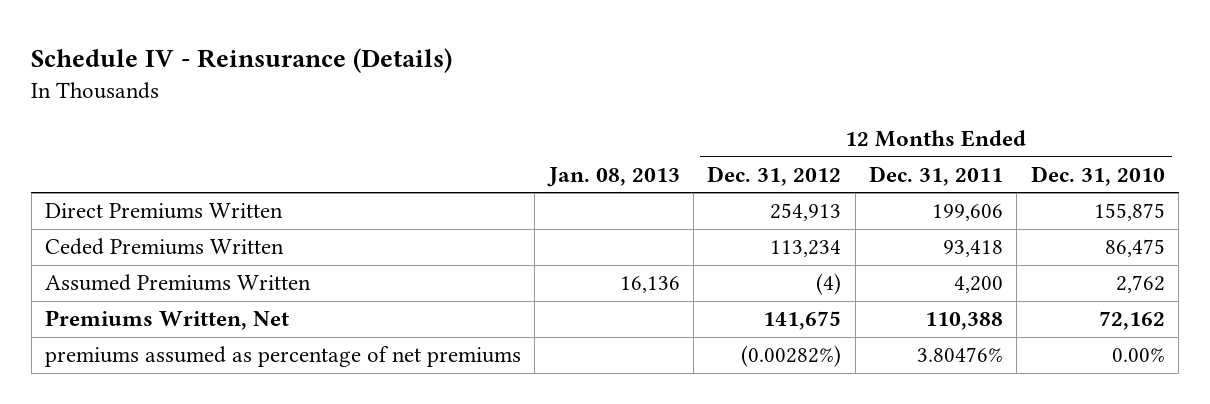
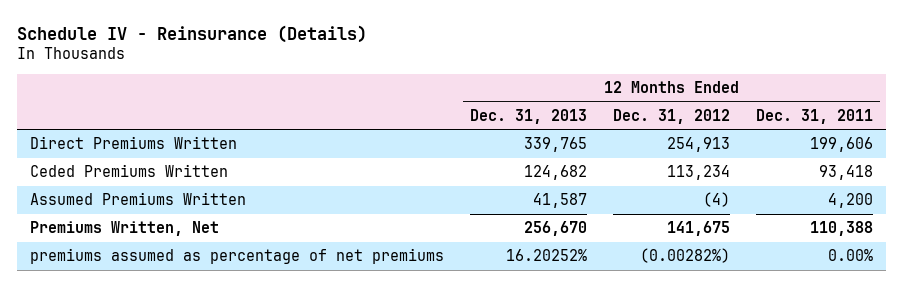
- | Jan. 08, 2013 | 12 Months Ended Dec. 31, 2012 | 12 Months Ended Dec. 31, 2011 | 12 Months Ended Dec. 31, 2010
+ | 12 Months Ended Dec. 31, 2013 | 12 Months Ended Dec. 31, 2012 | 12 Months Ended Dec. 31, 2011
- premiums assumed as percentage of net premiums | | (0.00282%) | 3.80476% | 0.00%
+ premiums assumed as percentage of net premiums | 16.20252% | (0.00282%) | 0.00%

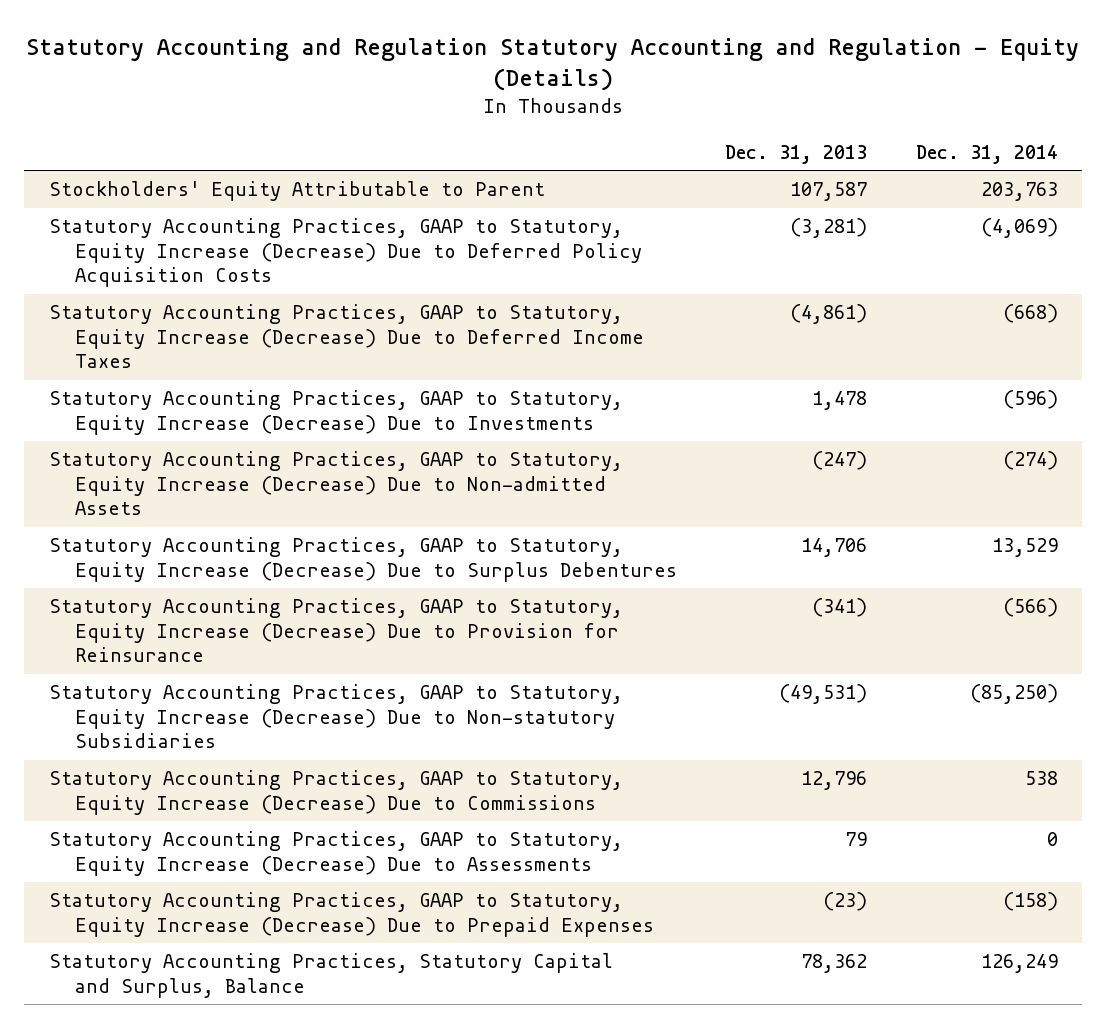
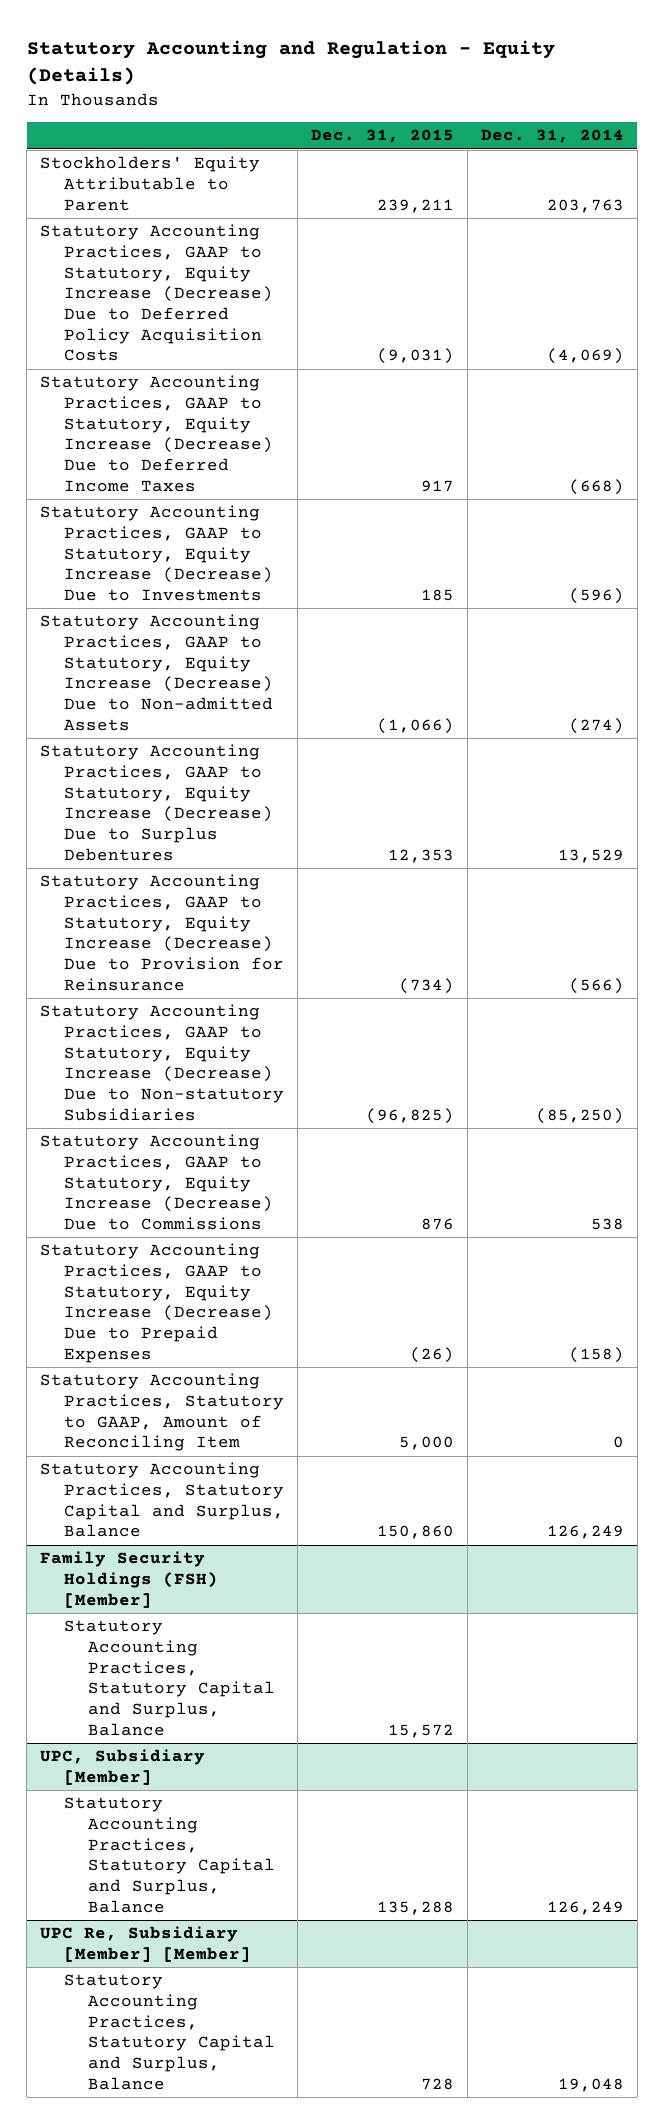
- Statutory Accounting and Regulation Statutory Accounting and Regulation - Equity (Details)
+ Statutory Accounting and Regulation - Equity (Details)
- | Dec. 31, 2013 | Dec. 31, 2014
+ | Dec. 31, 2015 | Dec. 31, 2014
- Statutory Accounting Practices, GAAP to Statutory, Equity Increase (Decrease) Due to Assessments | 79 | 0
+ Statutory Accounting Practices, Statutory to GAAP, Amount of Reconciling Item | 5,000 | 0
+ Family Security Holdings (FSH) [Member]
+ Statutory Accounting Practices, Statutory Capital and Surplus, Balance | 15,572 |
+ UPC, Subsidiary [Member]
+ Statutory Accounting Practices, Statutory Capital and Surplus, Balance | 135,288 | 126,249
+ UPC Re, Subsidiary [Member] [Member]
+ Statutory Accounting Practices, Statutory Capital and Surplus, Balance | 728 | 19,048

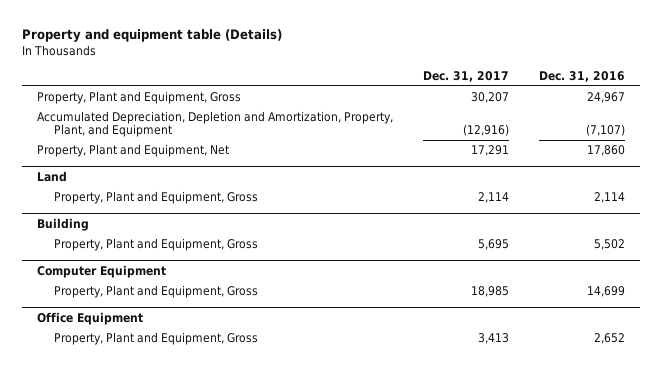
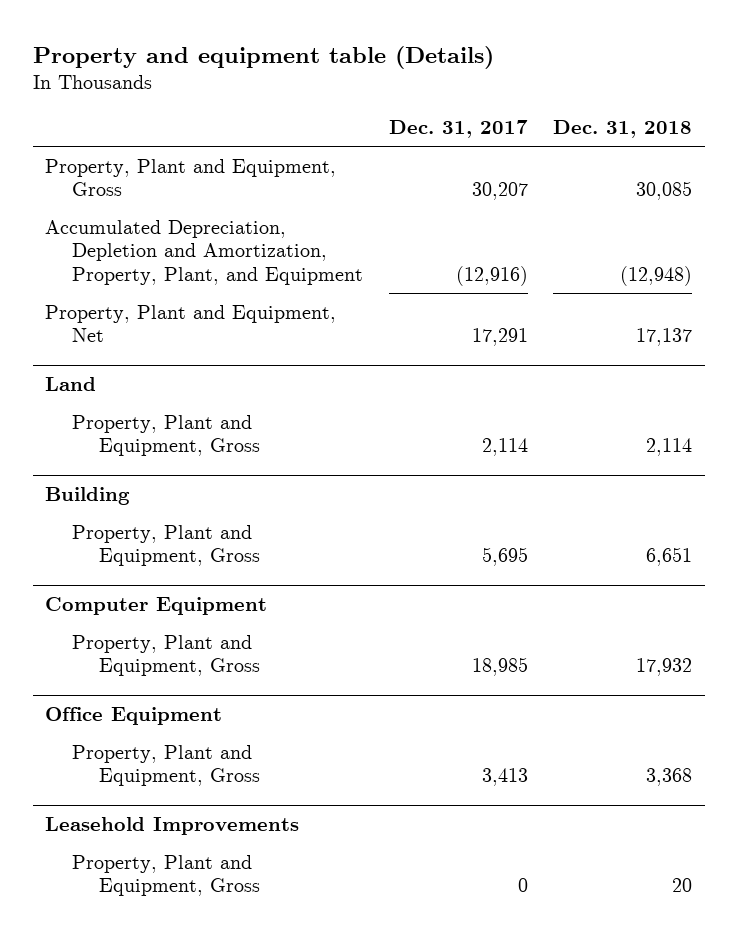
- | Dec. 31, 2017 | Dec. 31, 2016
+ | Dec. 31, 2017 | Dec. 31, 2018
+ Leasehold Improvements
+ Property, Plant and Equipment, Gross | 0 | 20

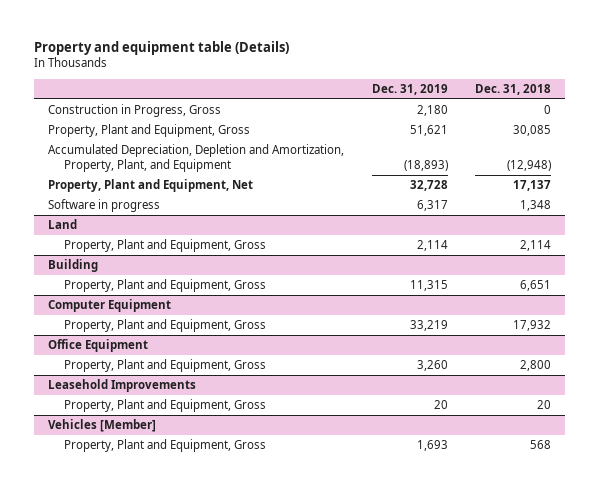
- | Dec. 31, 2017 | Dec. 31, 2018
+ | Dec. 31, 2019 | Dec. 31, 2018
+ Construction in Progress, Gross | 2,180 | 0
+ Software in progress | 6,317 | 1,348
@ Office Equipment
- Property, Plant and Equipment, Gross | 3,413 | 3,368
+ Property, Plant and Equipment, Gross | 3,260 | 2,800
+ Vehicles [Member]
+ Property, Plant and Equipment, Gross | 1,693 | 568

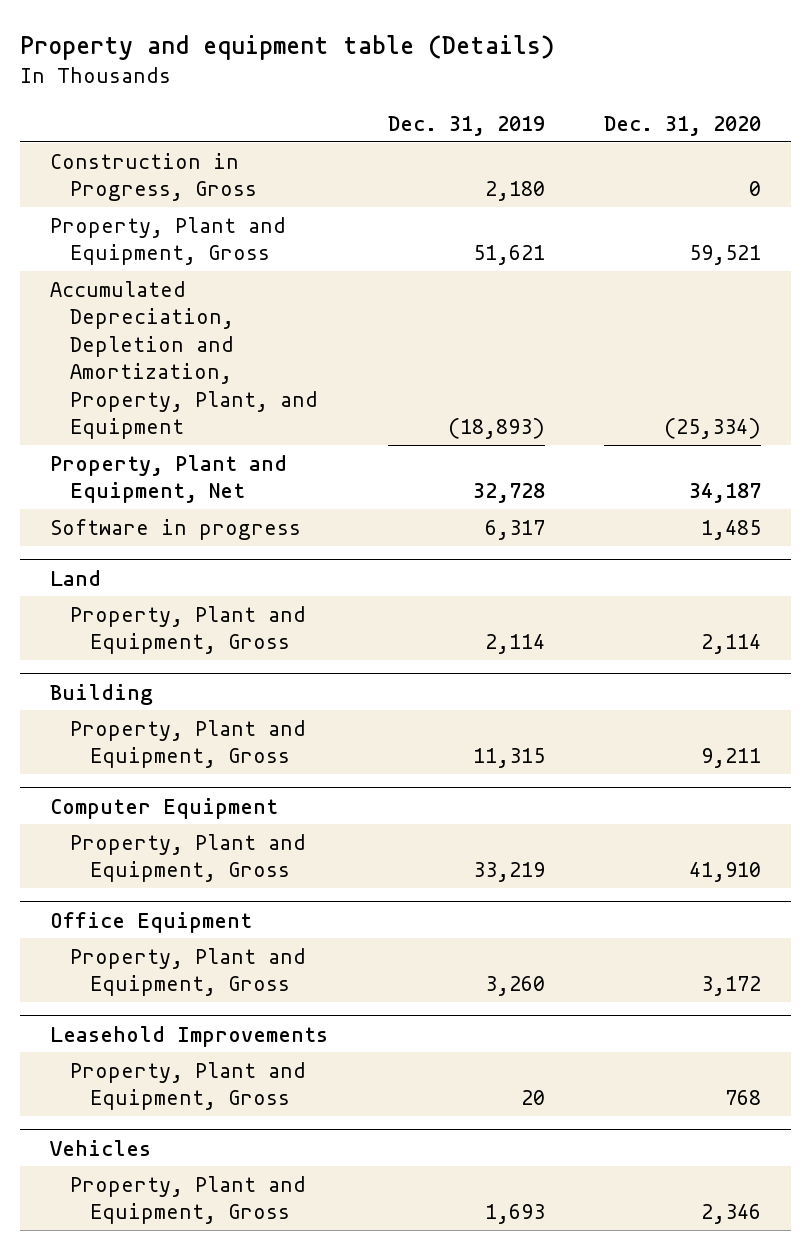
- | Dec. 31, 2019 | Dec. 31, 2018
+ | Dec. 31, 2019 | Dec. 31, 2020
- Vehicles [Member]
+ Vehicles

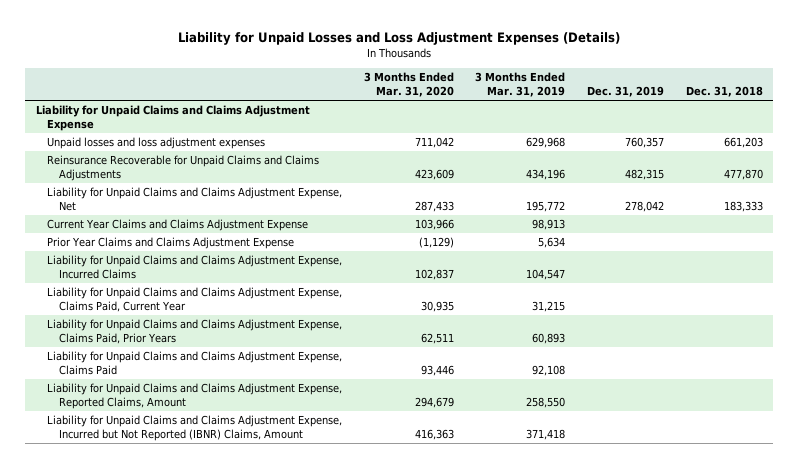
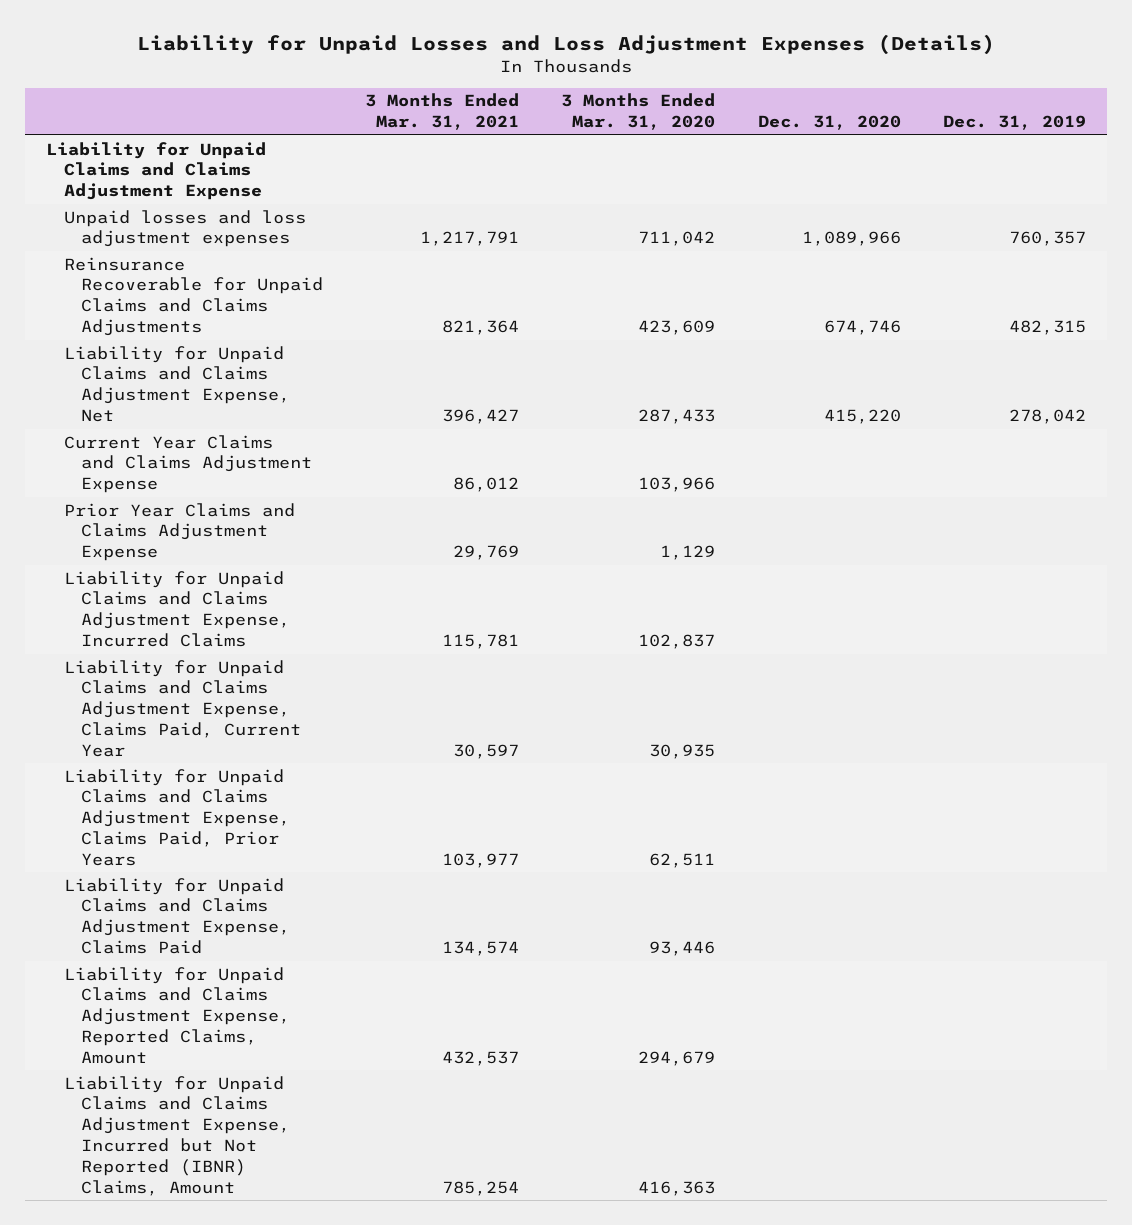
- | 3 Months Ended Mar. 31, 2020 | 3 Months Ended Mar. 31, 2019 | Dec. 31, 2019 | Dec. 31, 2018
+ | 3 Months Ended Mar. 31, 2021 | 3 Months Ended Mar. 31, 2020 | Dec. 31, 2020 | Dec. 31, 2019
- Prior Year Claims and Claims Adjustment Expense | (1,129) | 5,634 | |
+ Prior Year Claims and Claims Adjustment Expense | 29,769 | 1,129 | |

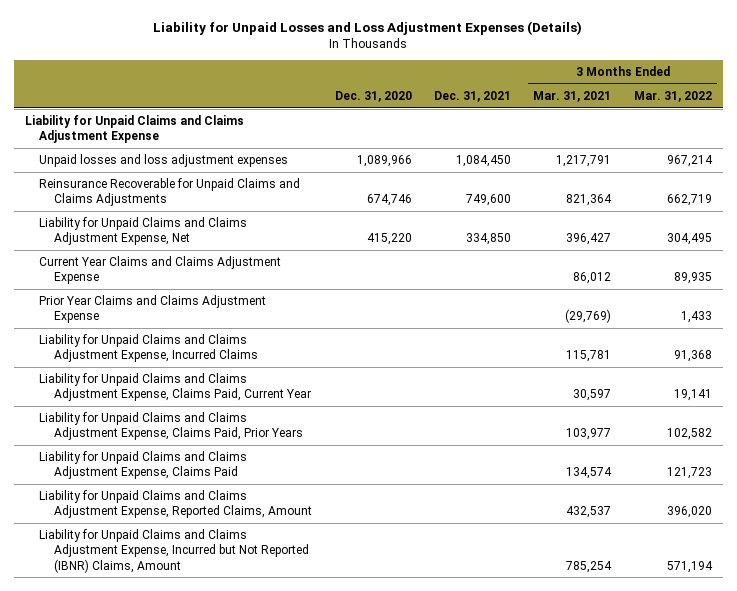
- | 3 Months Ended Mar. 31, 2021 | 3 Months Ended Mar. 31, 2020 | Dec. 31, 2020 | Dec. 31, 2019
+ | Dec. 31, 2020 | Dec. 31, 2021 | 3 Months Ended Mar. 31, 2021 | 3 Months Ended Mar. 31, 2022
- Prior Year Claims and Claims Adjustment Expense | 29,769 | 1,129 | |
+ Prior Year Claims and Claims Adjustment Expense | | | (29,769) | 1,433

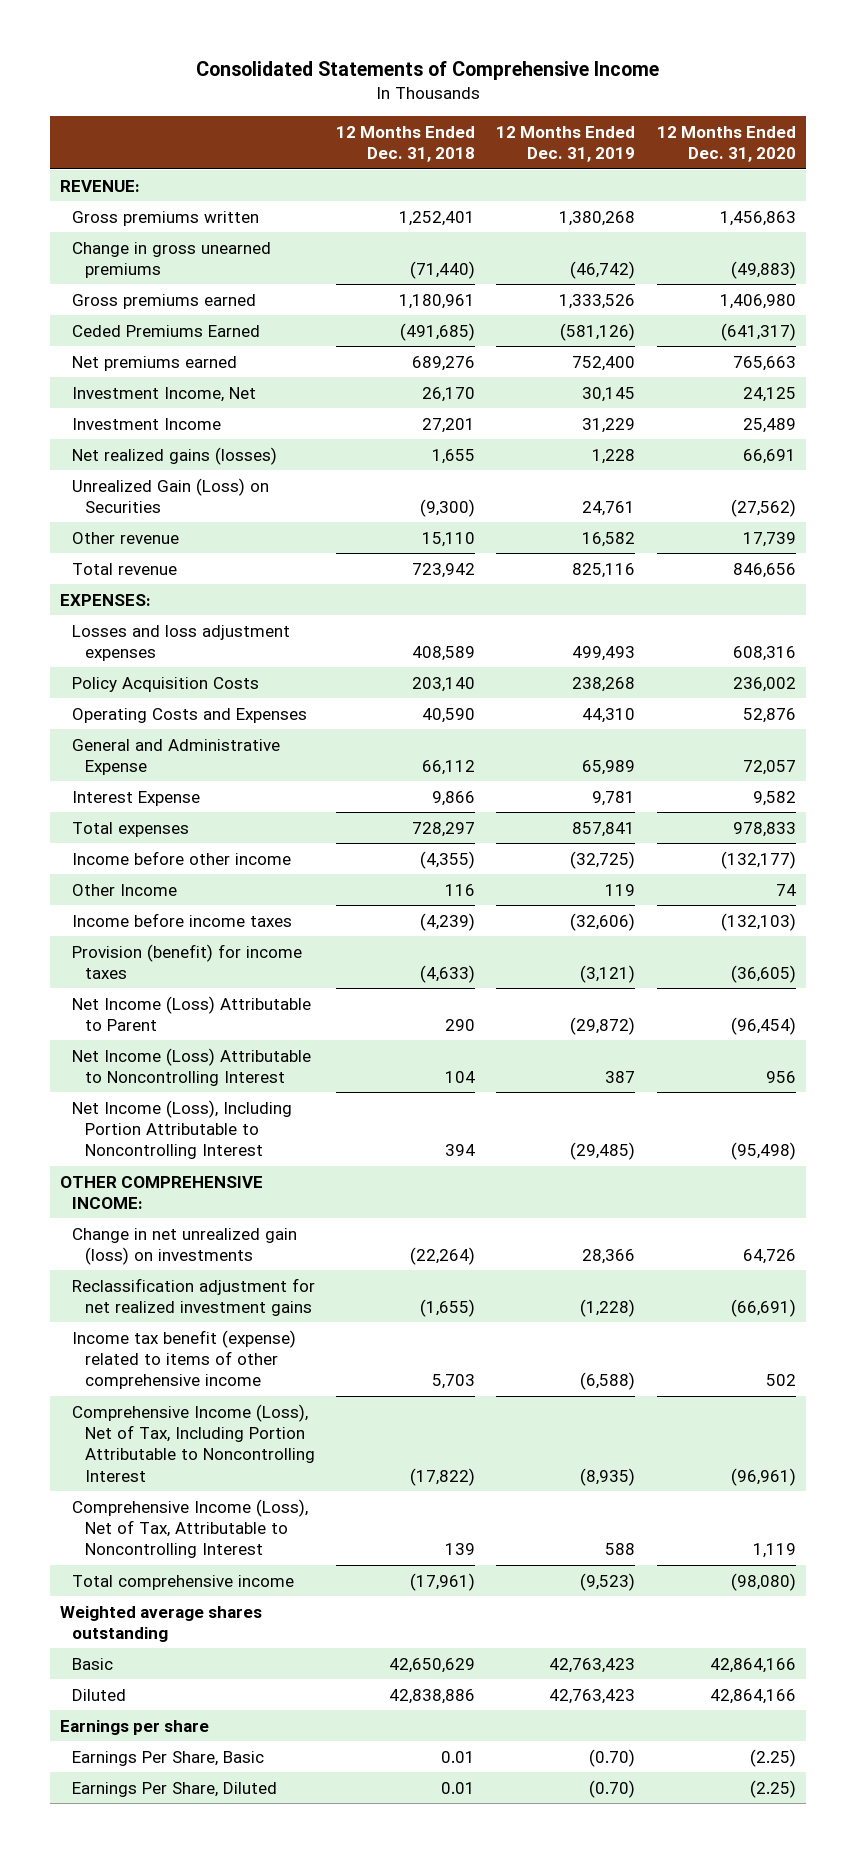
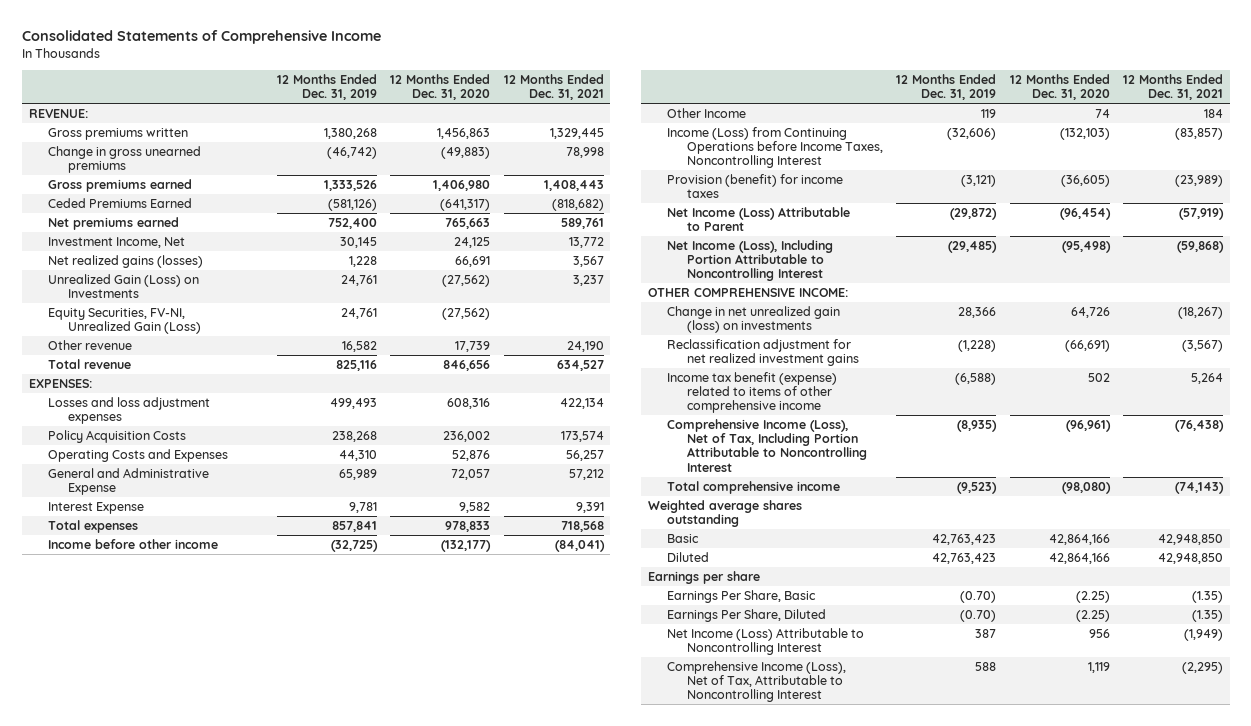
- | 12 Months Ended Dec. 31, 2018 | 12 Months Ended Dec. 31, 2019 | 12 Months Ended Dec. 31, 2020
+ | 12 Months Ended Dec. 31, 2019 | 12 Months Ended Dec. 31, 2020 | 12 Months Ended Dec. 31, 2021
- Investment Income | 27,201 | 31,229 | 25,489
- Unrealized Gain (Loss) on Securities | (9,300) | 24,761 | (27,562)
+ Unrealized Gain (Loss) on Investments | 24,761 | (27,562) | 3,237
+ Equity Securities, FV-NI, Unrealized Gain (Loss) | 24,761 | (27,562) |
- Income before income taxes | (4,239) | (32,606) | (132,103)
+ Income (Loss) from Continuing Operations before Income Taxes, Noncontrolling Interest | (32,606) | (132,103) | (83,857)
moved down: Net Income (Loss) Attributable to Noncontrolling Interest | 387 | 956 | (1,949)
moved down: Comprehensive Income (Loss), Net of Tax, Attributable to Noncontrolling Interest | 588 | 1,119 | (2,295)

